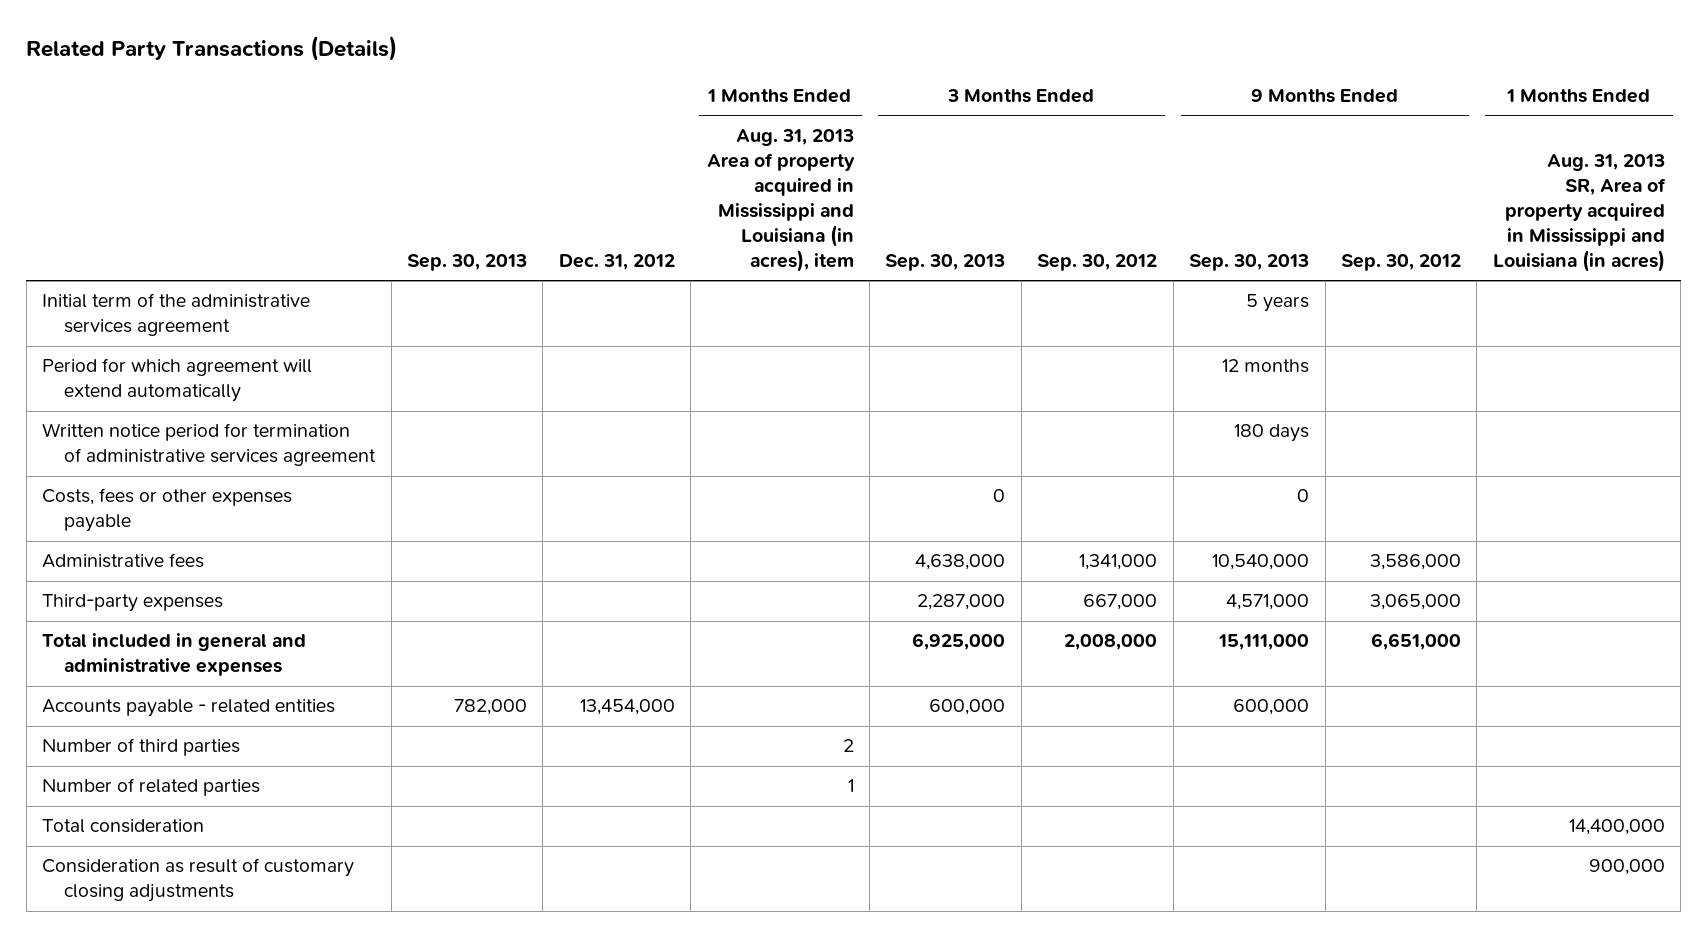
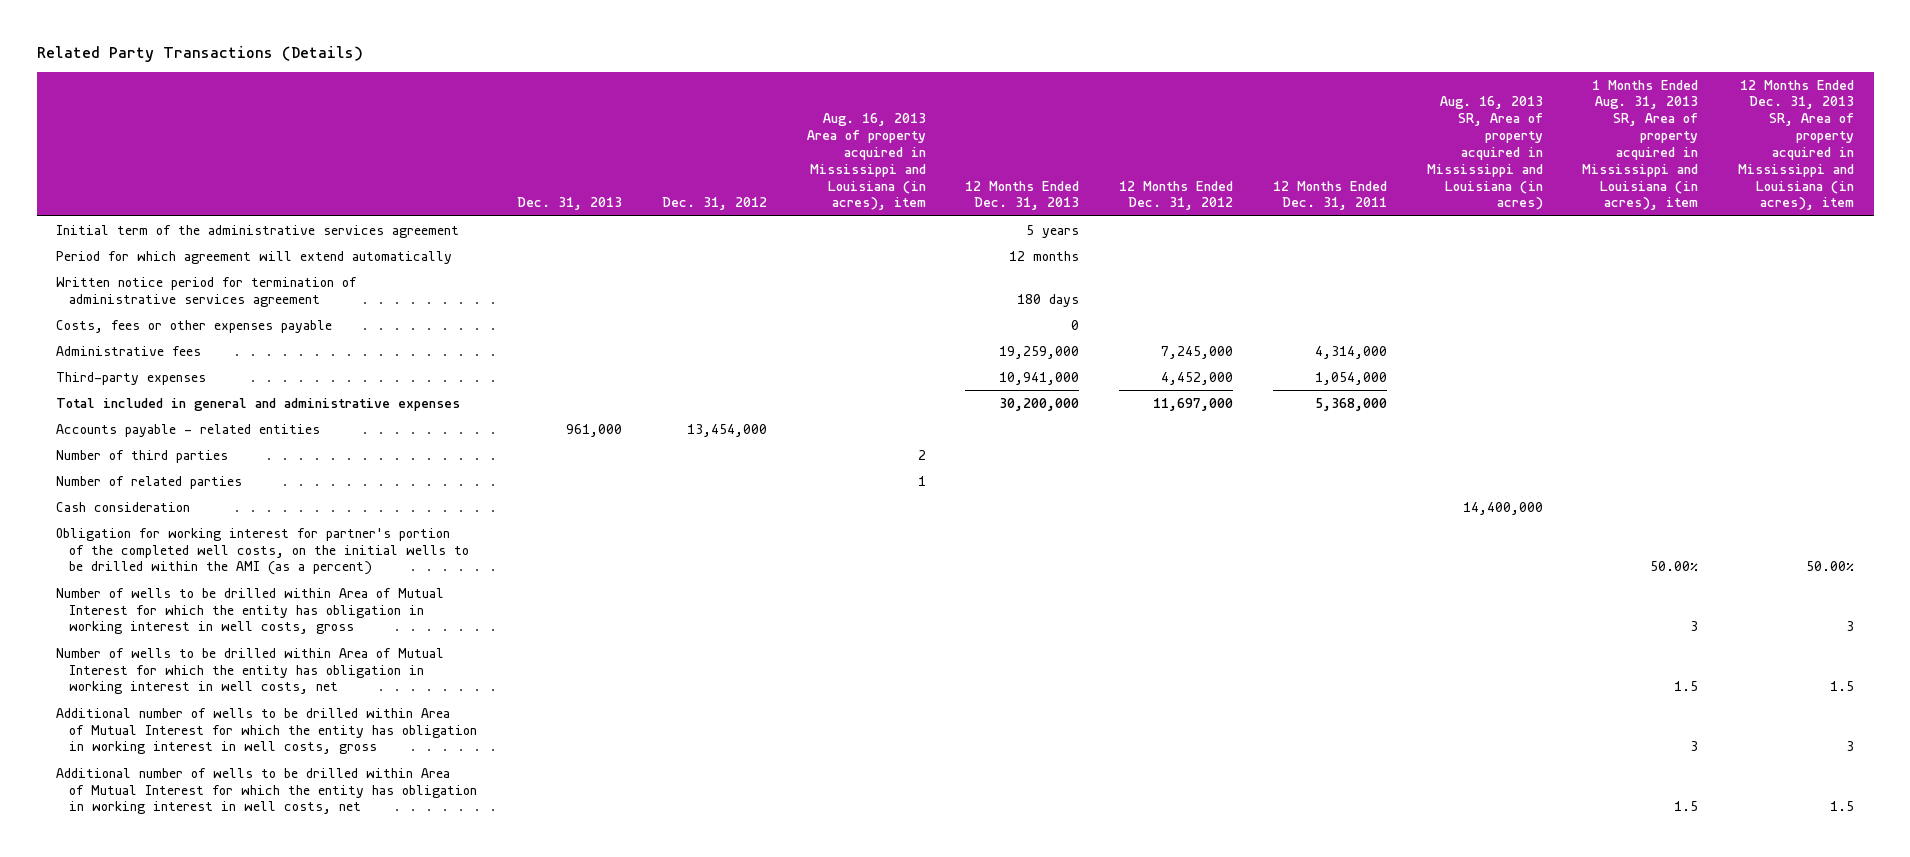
- | Sep. 30, 2013 | Dec. 31, 2012 | 1 Months Ended Aug. 31, 2013 Area of property acquired in Mississippi and Louisiana (in acres), item | 3 Months Ended Sep. 30, 2013 | 3 Months Ended Sep. 30, 2012 | 9 Months Ended Sep. 30, 2013 | 9 Months Ended Sep. 30, 2012 | 1 Months Ended Aug. 31, 2013 SR, Area of property acquired in Mississippi and Louisiana (in acres)
+ | Dec. 31, 2013 | Dec. 31, 2012 | Aug. 16, 2013 Area of property acquired in Mississippi and Louisiana (in acres), item | 12 Months Ended Dec. 31, 2013 | 12 Months Ended Dec. 31, 2012 | 12 Months Ended Dec. 31, 2011 | Aug. 16, 2013 SR, Area of property acquired in Mississippi and Louisiana (in acres) | 1 Months Ended Aug. 31, 2013 SR, Area of property acquired in Mississippi and Louisiana (in acres), item | 12 Months Ended Dec. 31, 2013 SR, Area of property acquired in Mississippi and Louisiana (in acres), item
- Total consideration | | | | | | | | 14,400,000
- Consideration as result of customary closing adjustments | | | | | | | | 900,000
+ Cash consideration | | | | | | | 14,400,000 | |
+ Obligation for working interest for partner's portion of the completed well costs, on the initial wells to be drilled within the AMI (as a percent) | | | | | | | | 50.00% | 50.00%
+ Number of wells to be drilled within Area of Mutual Interest for which the entity has obligation in working interest in well costs, gross | | | | | | | | 3 | 3
+ Number of wells to be drilled within Area of Mutual Interest for which the entity has obligation in working interest in well costs, net | | | | | | | | 1.5 | 1.5
+ Additional number of wells to be drilled within Area of Mutual Interest for which the entity has obligation in working interest in well costs, gross | | | | | | | | 3 | 3
+ Additional number of wells to be drilled within Area of Mutual Interest for which the entity has obligation in working interest in well costs, net | | | | | | | | 1.5 | 1.5

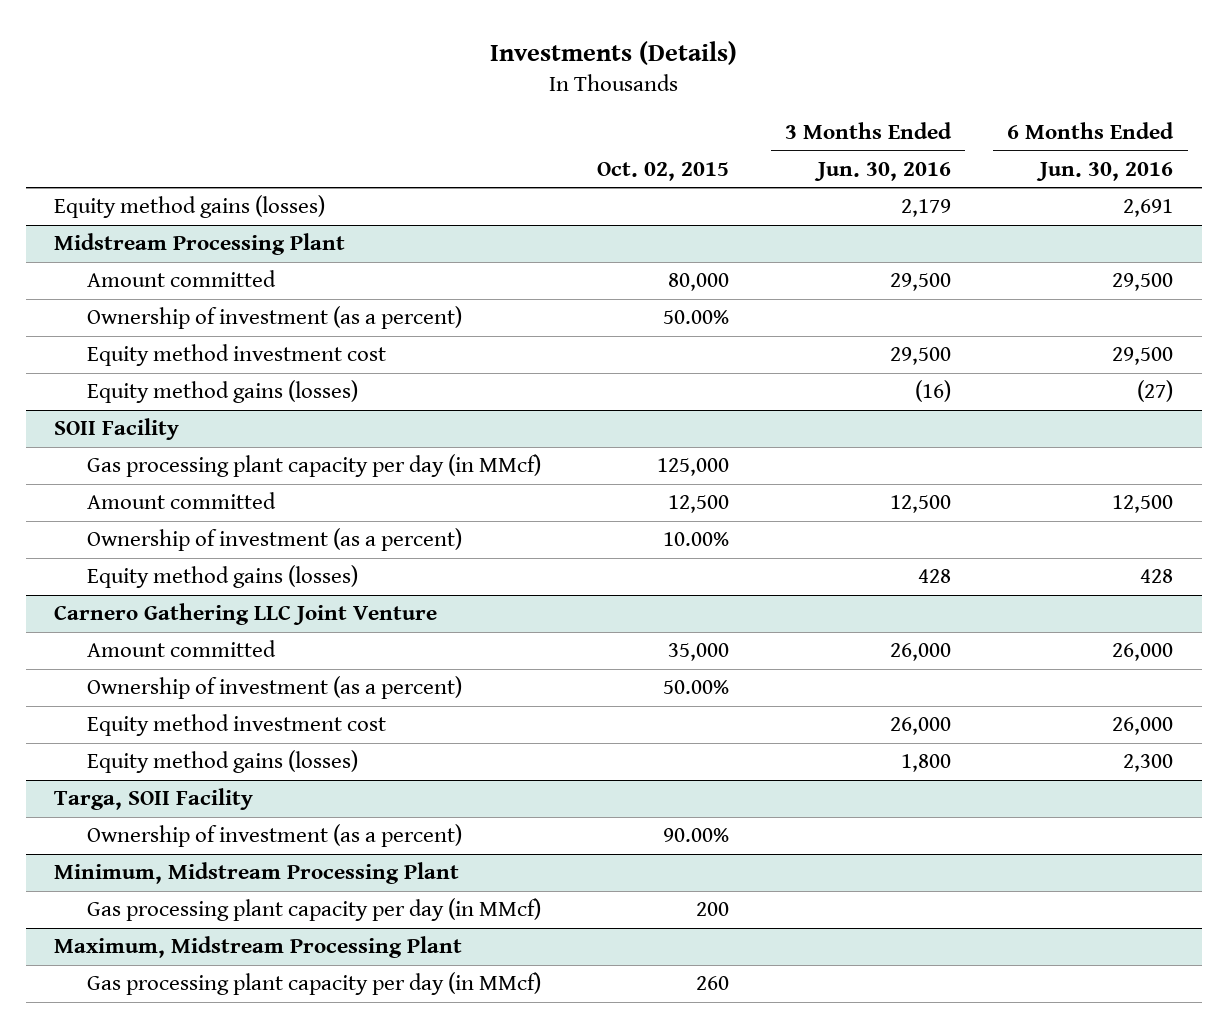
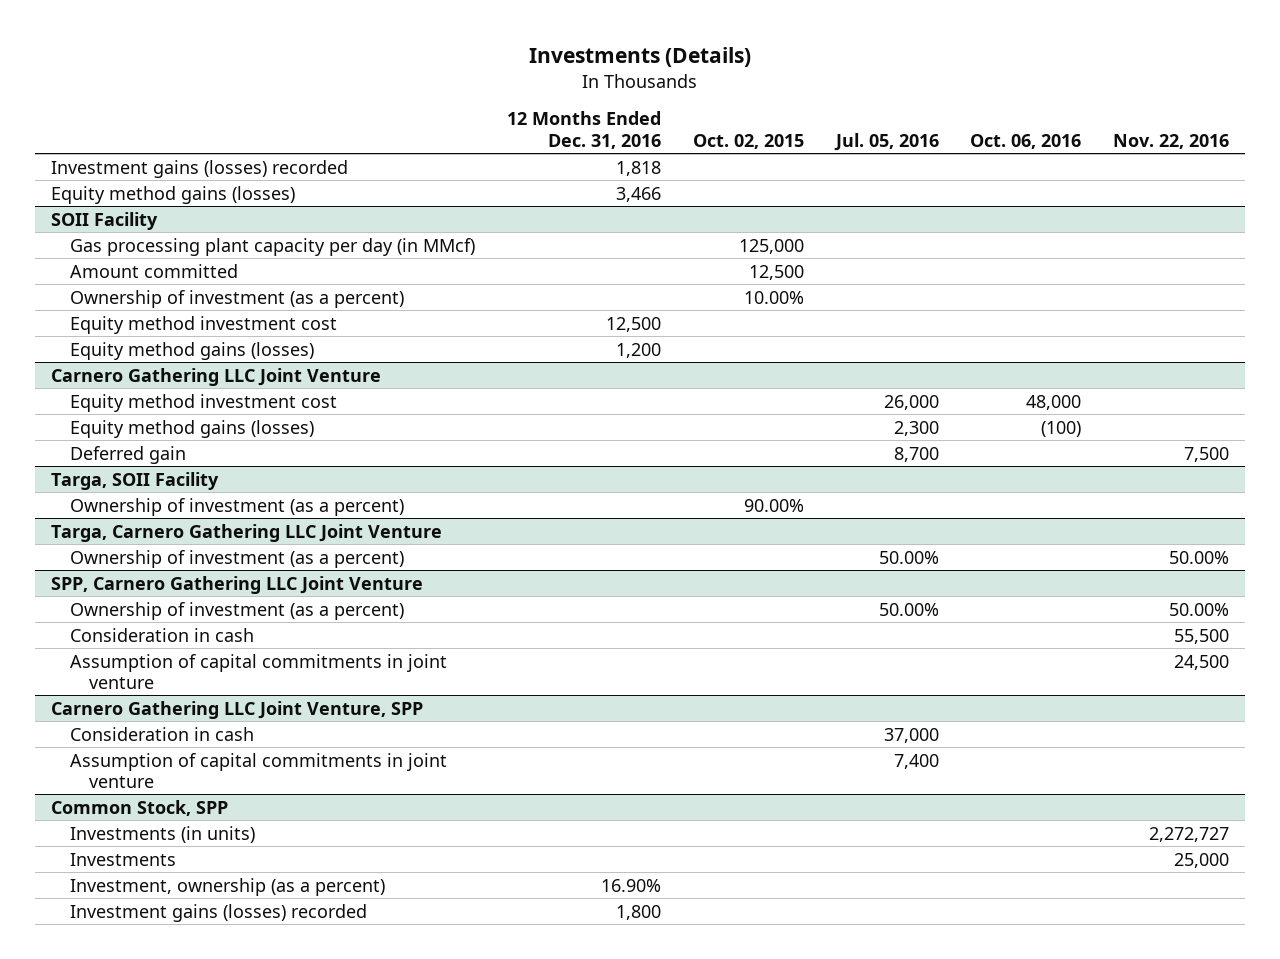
- | Oct. 02, 2015 | 3 Months Ended Jun. 30, 2016 | 6 Months Ended Jun. 30, 2016
+ | 12 Months Ended Dec. 31, 2016 | Oct. 02, 2015 | Jul. 05, 2016 | Oct. 06, 2016 | Nov. 22, 2016
+ Investment gains (losses) recorded | 1,818 | | | |
- Midstream Processing Plant
- Amount committed | 80,000 | 29,500 | 29,500
- Ownership of investment (as a percent) | 50.00% | |
- Equity method investment cost | | 29,500 | 29,500
- Equity method gains (losses) | | (16) | (27)
@ SOII Facility
+ Equity method investment cost | 12,500 | | | |
@ Carnero Gathering LLC Joint Venture
- Amount committed | 35,000 | 26,000 | 26,000
- Ownership of investment (as a percent) | 50.00% | |
+ Deferred gain | | | 8,700 | | 7,500
- Minimum, Midstream Processing Plant
- Gas processing plant capacity per day (in MMcf) | 200 | |
- Maximum, Midstream Processing Plant
- Gas processing plant capacity per day (in MMcf) | 260 | |
+ Targa, Carnero Gathering LLC Joint Venture
+ Ownership of investment (as a percent) | | | 50.00% | | 50.00%
+ SPP, Carnero Gathering LLC Joint Venture
+ Ownership of investment (as a percent) | | | 50.00% | | 50.00%
+ Consideration in cash | | | | | 55,500
+ Assumption of capital commitments in joint venture | | | | | 24,500
+ Carnero Gathering LLC Joint Venture, SPP
+ Consideration in cash | | | 37,000 | |
+ Assumption of capital commitments in joint venture | | | 7,400 | |
+ Common Stock, SPP
+ Investments (in units) | | | | | 2,272,727
+ Investments | | | | | 25,000
+ Investment, ownership (as a percent) | 16.90% | | | |
+ Investment gains (losses) recorded | 1,800 | | | |

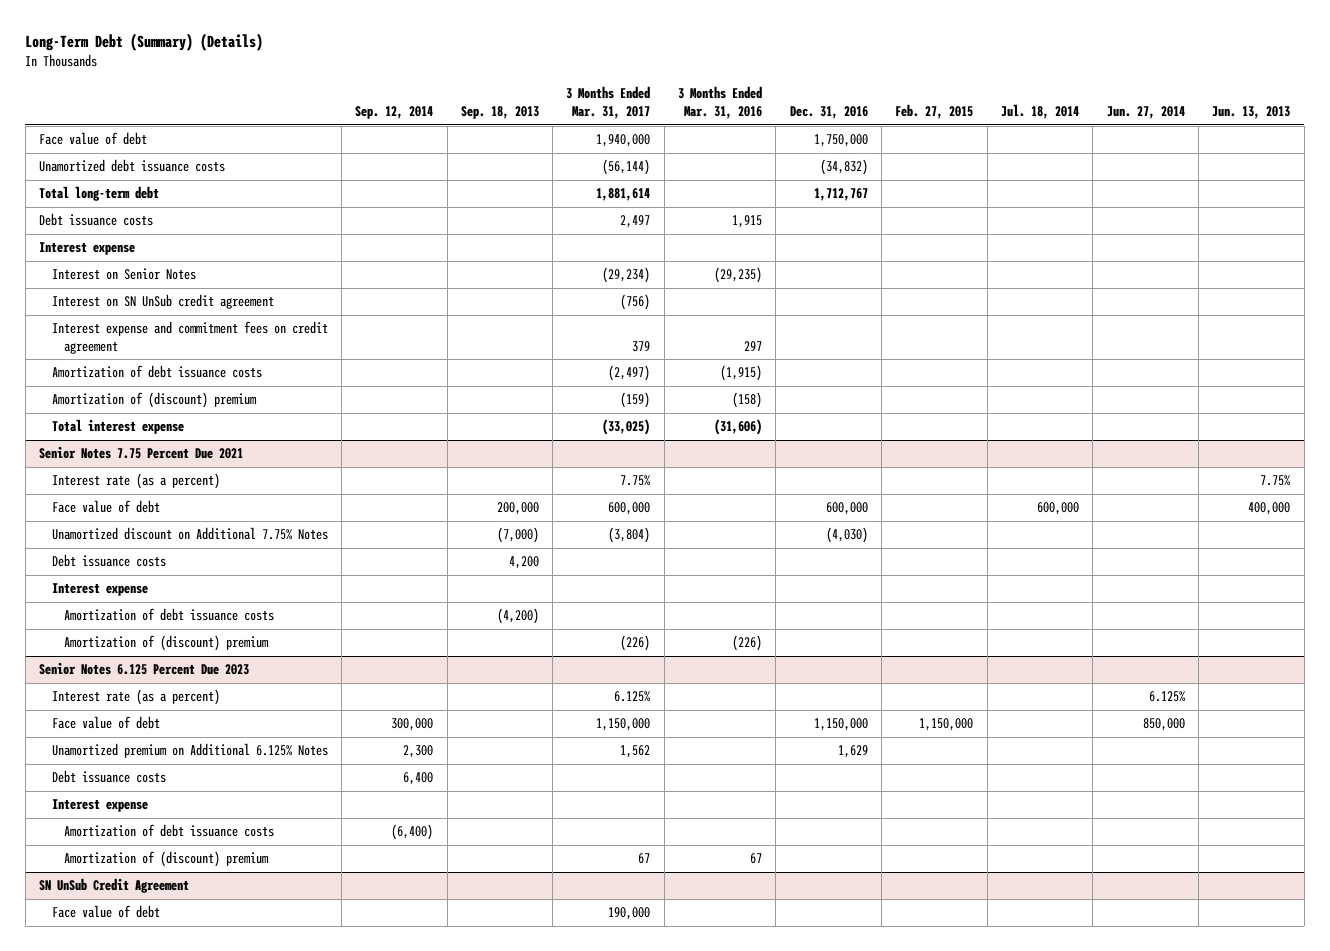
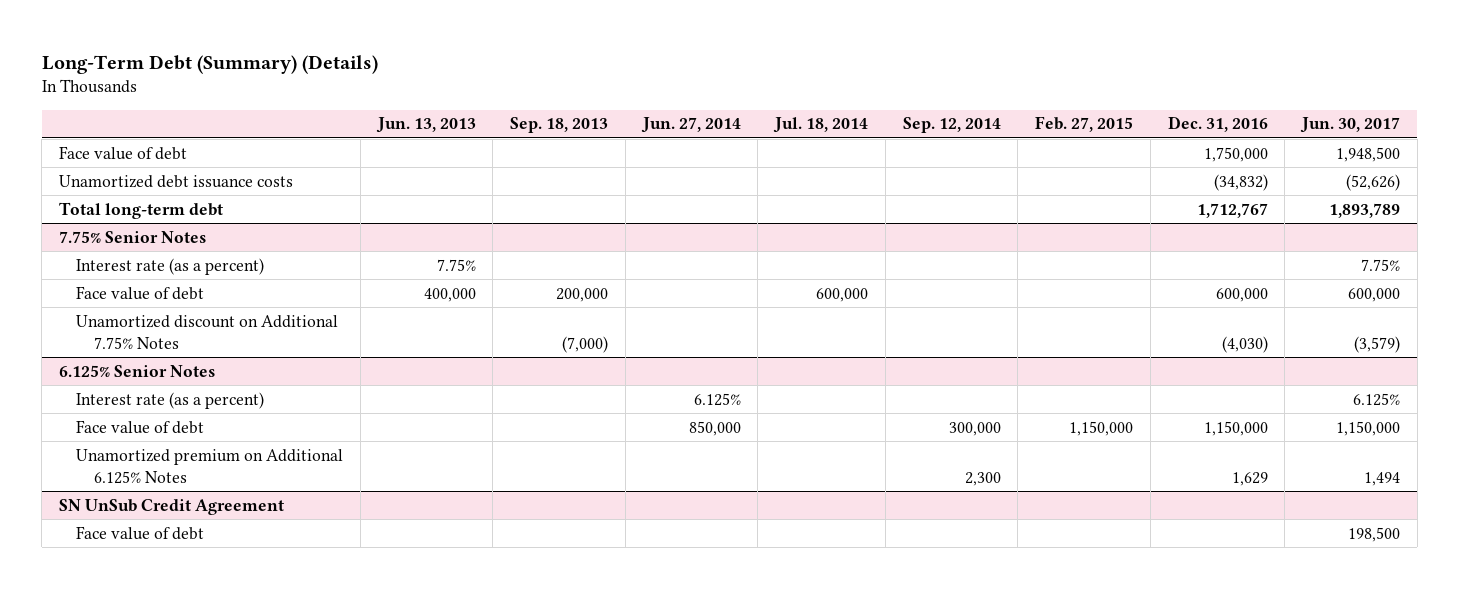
- | Sep. 12, 2014 | Sep. 18, 2013 | 3 Months Ended Mar. 31, 2017 | 3 Months Ended Mar. 31, 2016 | Dec. 31, 2016 | Feb. 27, 2015 | Jul. 18, 2014 | Jun. 27, 2014 | Jun. 13, 2013
+ | Jun. 13, 2013 | Sep. 18, 2013 | Jun. 27, 2014 | Jul. 18, 2014 | Sep. 12, 2014 | Feb. 27, 2015 | Dec. 31, 2016 | Jun. 30, 2017
- Debt issuance costs | | | 2,497 | 1,915 | | | | |
- Interest expense
- Interest on Senior Notes | | | (29,234) | (29,235) | | | | |
- Interest on SN UnSub credit agreement | | | (756) | | | | | |
- Interest expense and commitment fees on credit agreement | | | 379 | 297 | | | | |
- Amortization of debt issuance costs | | | (2,497) | (1,915) | | | | |
- Amortization of (discount) premium | | | (159) | (158) | | | | |
- Total interest expense | | | (33,025) | (31,606) | | | | |
- Senior Notes 7.75 Percent Due 2021
+ 7.75% Senior Notes
- Debt issuance costs | | 4,200 | | | | | | |
- Interest expense
- Amortization of debt issuance costs | | (4,200) | | | | | | |
- Amortization of (discount) premium | | | (226) | (226) | | | | |
- Senior Notes 6.125 Percent Due 2023
+ 6.125% Senior Notes
- Debt issuance costs | 6,400 | | | | | | | |
- Interest expense
- Amortization of debt issuance costs | (6,400) | | | | | | | |
- Amortization of (discount) premium | | | 67 | 67 | | | | |

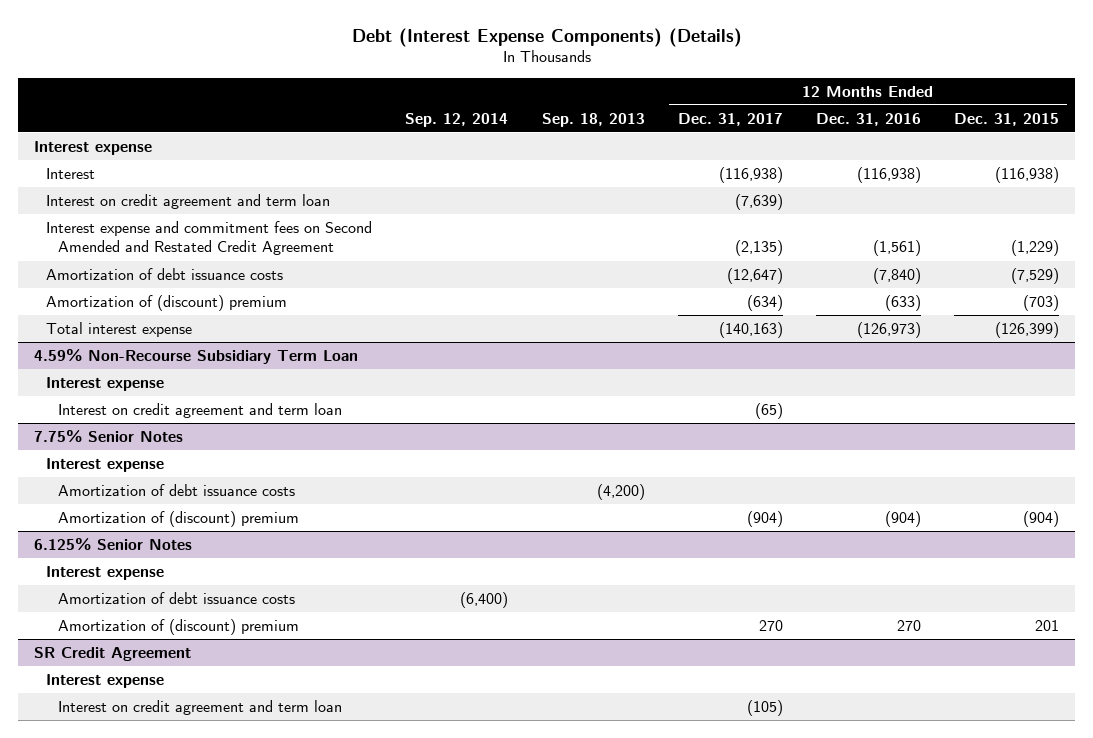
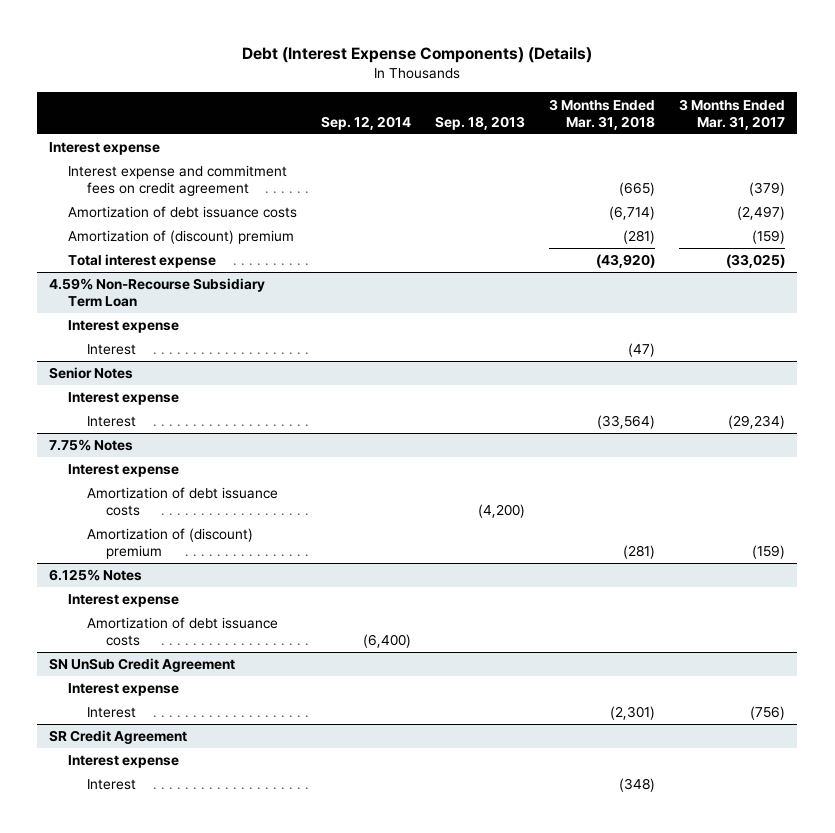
- | Sep. 12, 2014 | Sep. 18, 2013 | 12 Months Ended Dec. 31, 2017 | 12 Months Ended Dec. 31, 2016 | 12 Months Ended Dec. 31, 2015
+ | Sep. 12, 2014 | Sep. 18, 2013 | 3 Months Ended Mar. 31, 2018 | 3 Months Ended Mar. 31, 2017
- Interest | | | (116,938) | (116,938) | (116,938)
- Interest on credit agreement and term loan | | | (7,639) | |
- Interest expense and commitment fees on Second Amended and Restated Credit Agreement | | | (2,135) | (1,561) | (1,229)
+ Interest expense and commitment fees on credit agreement | | | (665) | (379)
@ 4.59% Non-Recourse Subsidiary Term Loan
- Interest on credit agreement and term loan | | | (65) | |
- 7.75% Senior Notes
@ 4.59% Non-Recourse Subsidiary Term Loan
+ Interest | | | (47) |
+ Senior Notes
+ Interest expense
+ Interest | | | (33,564) | (29,234)
+ 7.75% Notes
- 6.125% Senior Notes
+ 6.125% Notes
- Amortization of (discount) premium | | | 270 | 270 | 201
+ SN UnSub Credit Agreement
+ Interest expense
+ Interest | | | (2,301) | (756)
@ SR Credit Agreement
- Interest on credit agreement and term loan | | | (105) | |
+ Interest | | | (348) |

